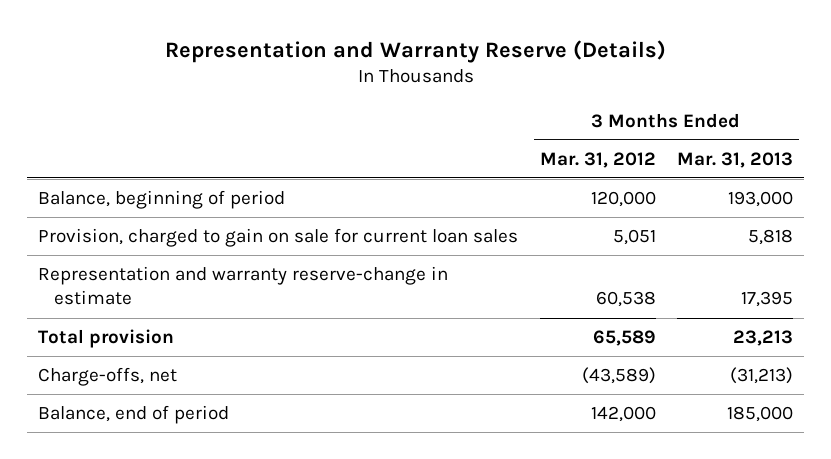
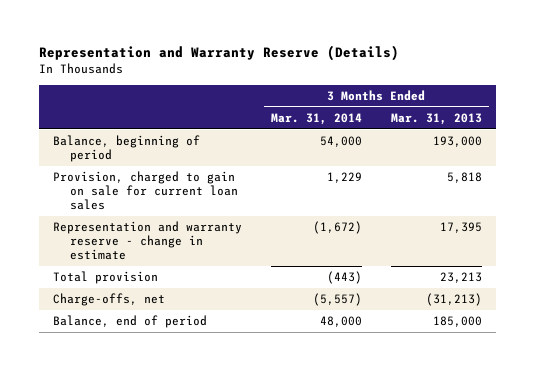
- | 3 Months Ended Mar. 31, 2012 | 3 Months Ended Mar. 31, 2013
+ | 3 Months Ended Mar. 31, 2014 | 3 Months Ended Mar. 31, 2013
- Representation and warranty reserve-change in estimate | 60,538 | 17,395
+ Representation and warranty reserve - change in estimate | (1,672) | 17,395

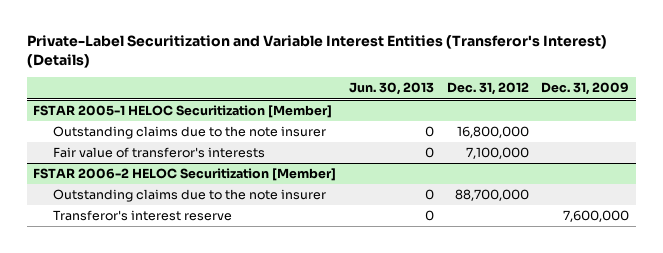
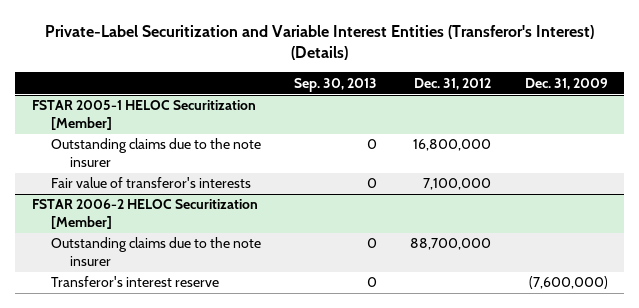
- | Jun. 30, 2013 | Dec. 31, 2012 | Dec. 31, 2009
+ | Sep. 30, 2013 | Dec. 31, 2012 | Dec. 31, 2009
@ FSTAR 2006-2 HELOC Securitization [Member]
- Transferor's interest reserve | 0 | | 7,600,000
+ Transferor's interest reserve | 0 | | (7,600,000)

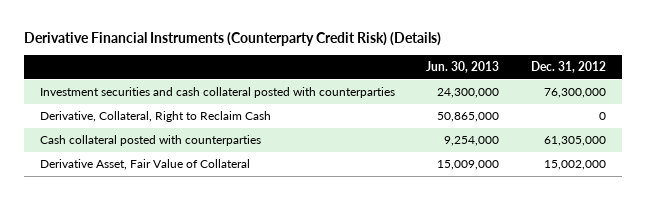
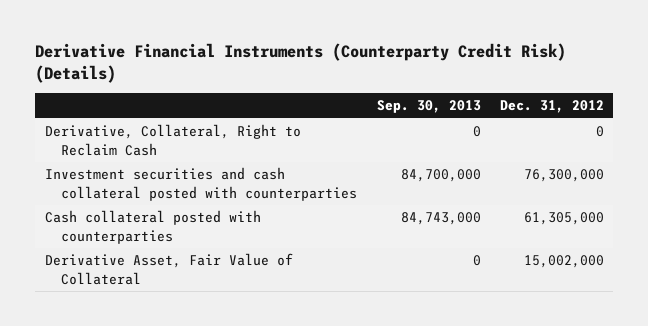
- | Jun. 30, 2013 | Dec. 31, 2012
+ | Sep. 30, 2013 | Dec. 31, 2012
moved down: Investment securities and cash collateral posted with counterparties | 84,700,000 | 76,300,000

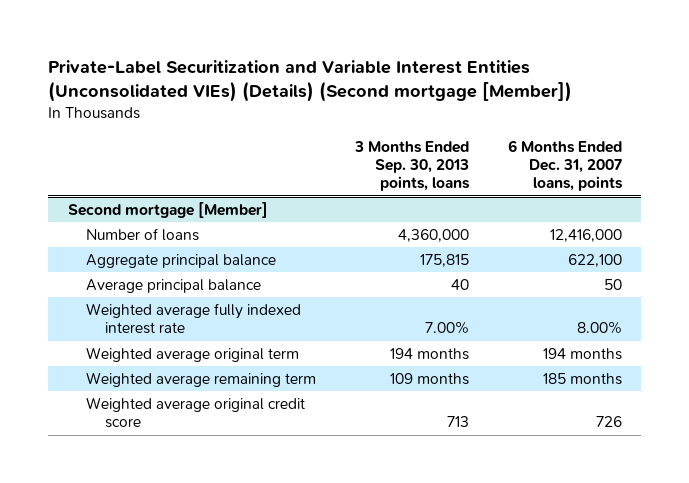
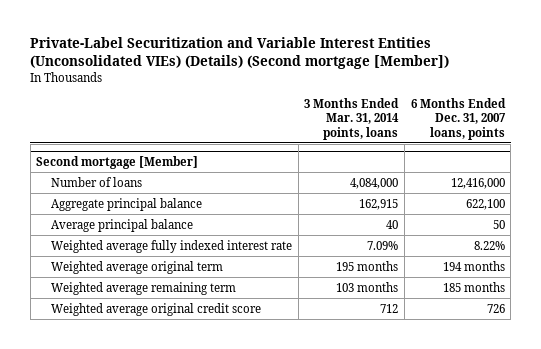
- | 3 Months Ended Sep. 30, 2013 points, loans | 6 Months Ended Dec. 31, 2007 loans, points
+ | 3 Months Ended Mar. 31, 2014 points, loans | 6 Months Ended Dec. 31, 2007 loans, points
@ Second mortgage [Member]
- Weighted average fully indexed interest rate | 7.00% | 8.00%
+ Weighted average fully indexed interest rate | 7.09% | 8.22%

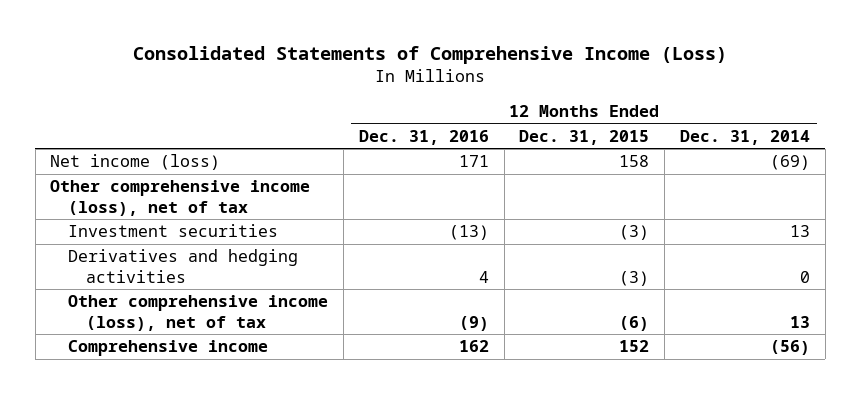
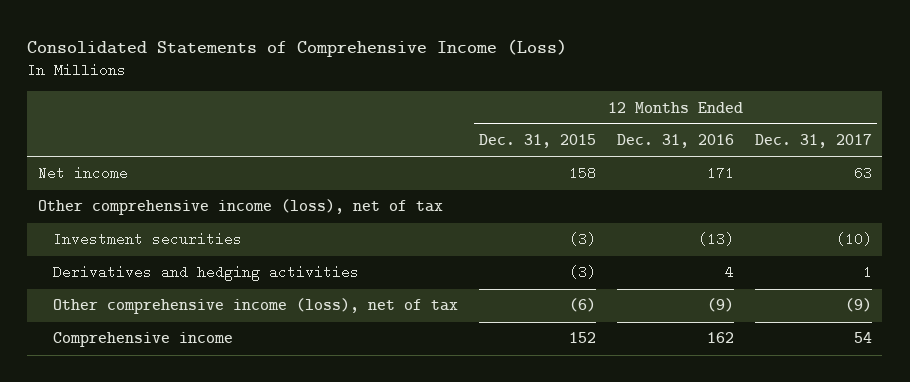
- | 12 Months Ended Dec. 31, 2016 | 12 Months Ended Dec. 31, 2015 | 12 Months Ended Dec. 31, 2014
+ | 12 Months Ended Dec. 31, 2015 | 12 Months Ended Dec. 31, 2016 | 12 Months Ended Dec. 31, 2017
- Net income (loss) | 171 | 158 | (69)
+ Net income | 158 | 171 | 63

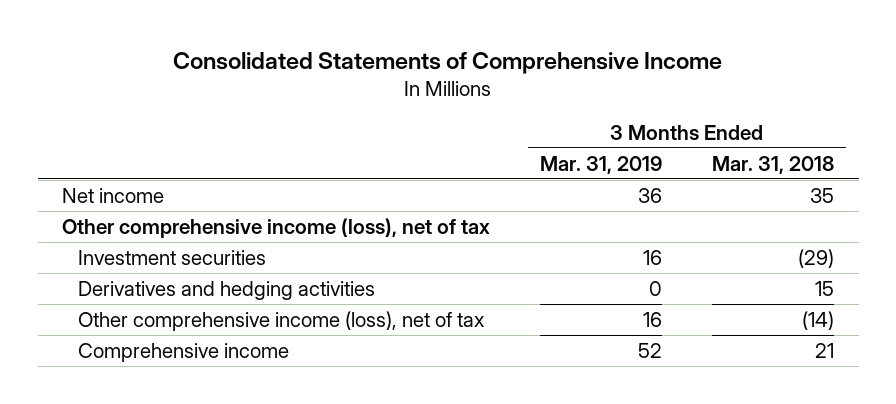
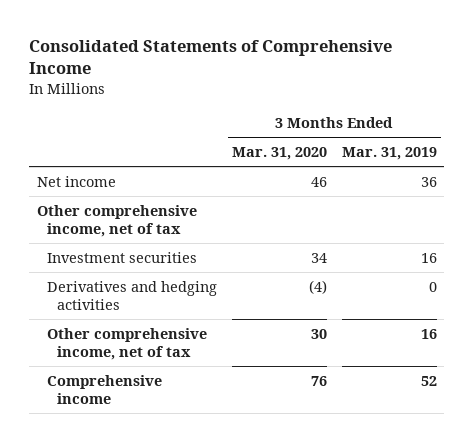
- | 3 Months Ended Mar. 31, 2019 | 3 Months Ended Mar. 31, 2018
+ | 3 Months Ended Mar. 31, 2020 | 3 Months Ended Mar. 31, 2019
- Other comprehensive income (loss), net of tax
+ Other comprehensive income, net of tax
- Other comprehensive income (loss), net of tax | 16 | (14)
+ Other comprehensive income, net of tax | 30 | 16

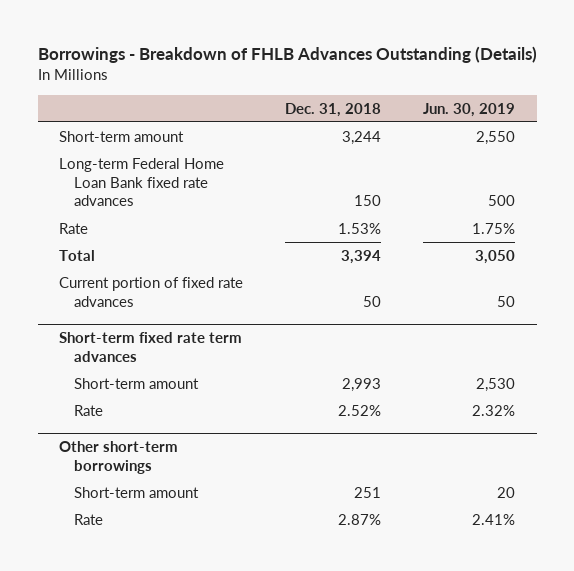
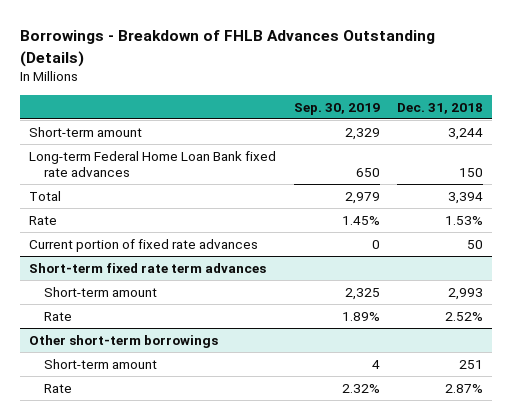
- | Dec. 31, 2018 | Jun. 30, 2019
+ | Sep. 30, 2019 | Dec. 31, 2018
moved down: Rate | 1.45% | 1.53%

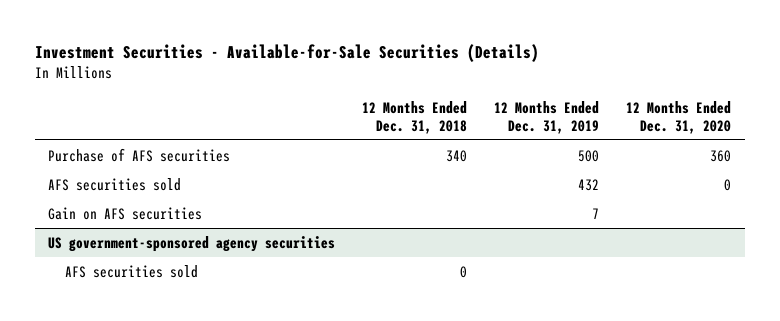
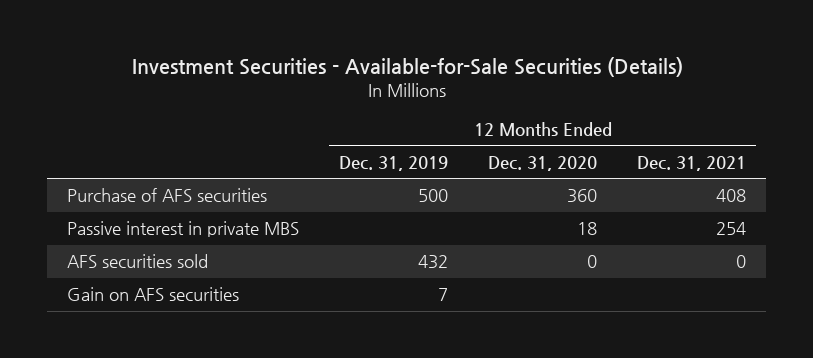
- | 12 Months Ended Dec. 31, 2018 | 12 Months Ended Dec. 31, 2019 | 12 Months Ended Dec. 31, 2020
+ | 12 Months Ended Dec. 31, 2019 | 12 Months Ended Dec. 31, 2020 | 12 Months Ended Dec. 31, 2021
+ Passive interest in private MBS | | 18 | 254
- US government-sponsored agency securities
- AFS securities sold | 0 | |

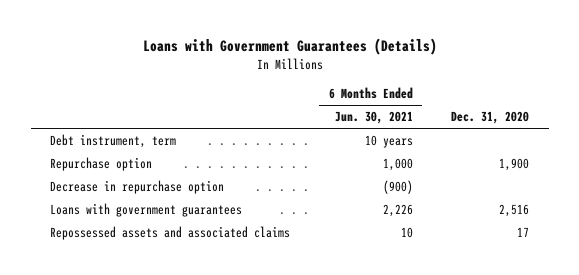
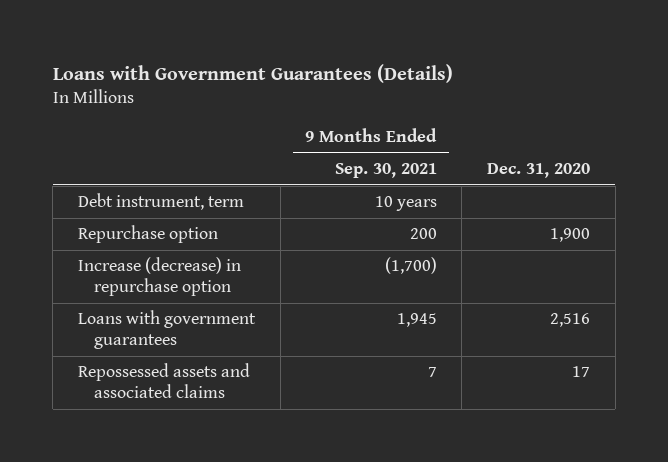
- | 6 Months Ended Jun. 30, 2021 | Dec. 31, 2020
+ | 9 Months Ended Sep. 30, 2021 | Dec. 31, 2020
- Decrease in repurchase option | (900) |
+ Increase (decrease) in repurchase option | (1,700) |

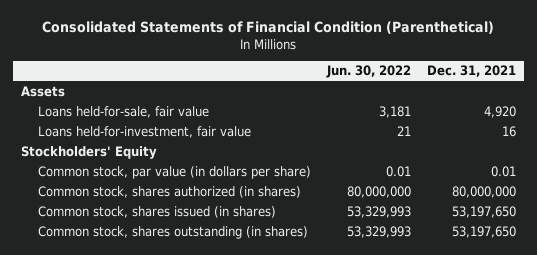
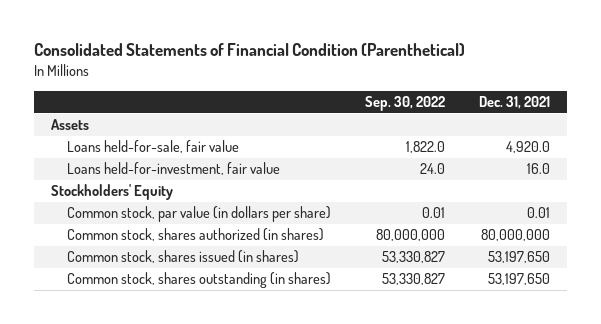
- | Jun. 30, 2022 | Dec. 31, 2021
+ | Sep. 30, 2022 | Dec. 31, 2021
- Loans held-for-sale, fair value | 3,181 | 4,920
- Loans held-for-investment, fair value | 21 | 16
+ Loans held-for-sale, fair value | 1,822.0 | 4,920.0
+ Loans held-for-investment, fair value | 24.0 | 16.0

